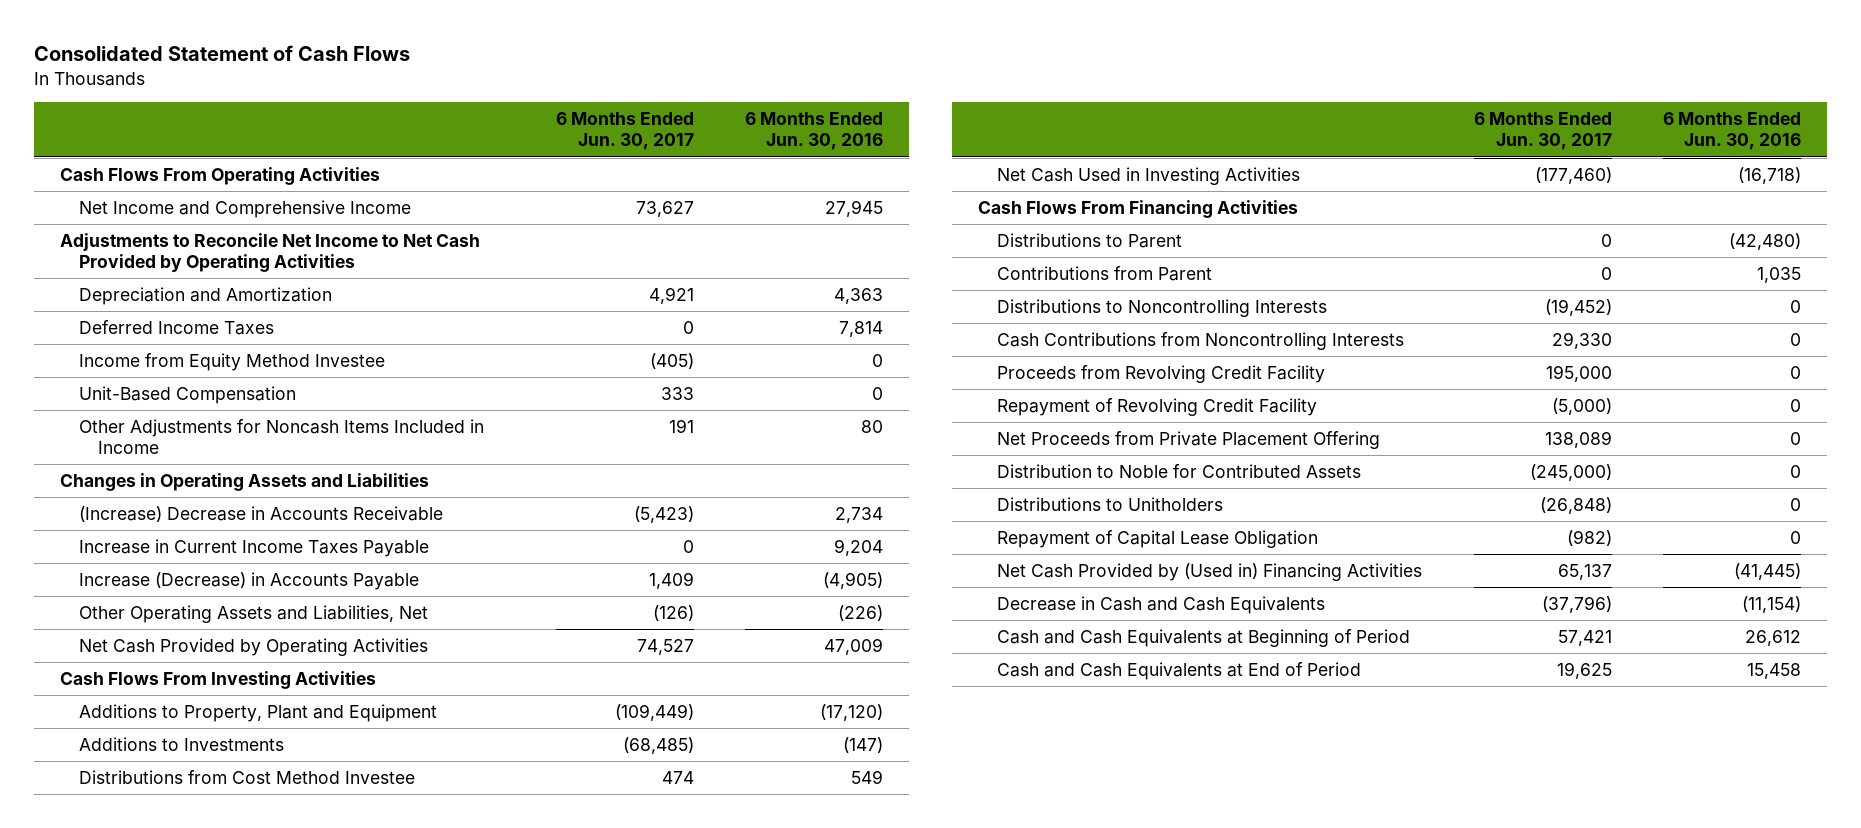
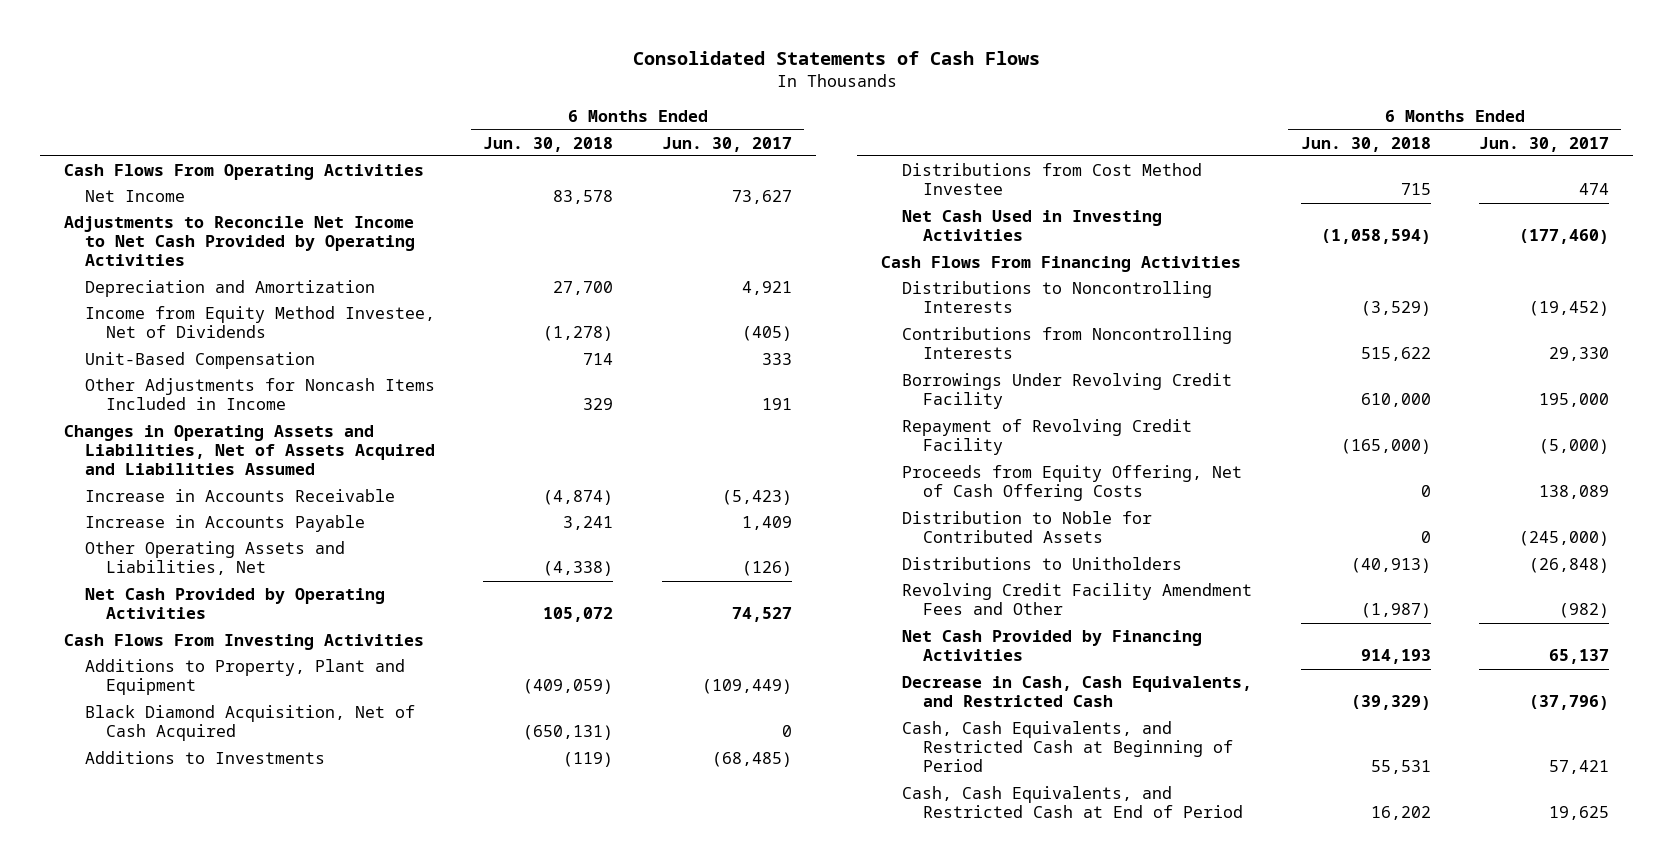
- Consolidated Statement of Cash Flows
+ Consolidated Statements of Cash Flows
- | 6 Months Ended Jun. 30, 2017 | 6 Months Ended Jun. 30, 2016
+ | 6 Months Ended Jun. 30, 2018 | 6 Months Ended Jun. 30, 2017
- Net Income and Comprehensive Income | 73,627 | 27,945
+ Net Income | 83,578 | 73,627
- Deferred Income Taxes | 0 | 7,814
- Income from Equity Method Investee | (405) | 0
+ Income from Equity Method Investee, Net of Dividends | (1,278) | (405)
- Changes in Operating Assets and Liabilities
- (Increase) Decrease in Accounts Receivable | (5,423) | 2,734
- Increase in Current Income Taxes Payable | 0 | 9,204
- Increase (Decrease) in Accounts Payable | 1,409 | (4,905)
+ Changes in Operating Assets and Liabilities, Net of Assets Acquired and Liabilities Assumed
+ Increase in Accounts Receivable | (4,874) | (5,423)
+ Increase in Accounts Payable | 3,241 | 1,409
+ Black Diamond Acquisition, Net of Cash Acquired | (650,131) | 0
- Distributions to Parent | 0 | (42,480)
- Contributions from Parent | 0 | 1,035
- Cash Contributions from Noncontrolling Interests | 29,330 | 0
- Proceeds from Revolving Credit Facility | 195,000 | 0
+ Contributions from Noncontrolling Interests | 515,622 | 29,330
+ Borrowings Under Revolving Credit Facility | 610,000 | 195,000
- Net Proceeds from Private Placement Offering | 138,089 | 0
+ Proceeds from Equity Offering, Net of Cash Offering Costs | 0 | 138,089
- Repayment of Capital Lease Obligation | (982) | 0
- Net Cash Provided by (Used in) Financing Activities | 65,137 | (41,445)
- Decrease in Cash and Cash Equivalents | (37,796) | (11,154)
- Cash and Cash Equivalents at Beginning of Period | 57,421 | 26,612
- Cash and Cash Equivalents at End of Period | 19,625 | 15,458
+ Revolving Credit Facility Amendment Fees and Other | (1,987) | (982)
+ Net Cash Provided by Financing Activities | 914,193 | 65,137
+ Decrease in Cash, Cash Equivalents, and Restricted Cash | (39,329) | (37,796)
+ Cash, Cash Equivalents, and Restricted Cash at Beginning of Period | 55,531 | 57,421
+ Cash, Cash Equivalents, and Restricted Cash at End of Period | 16,202 | 19,625

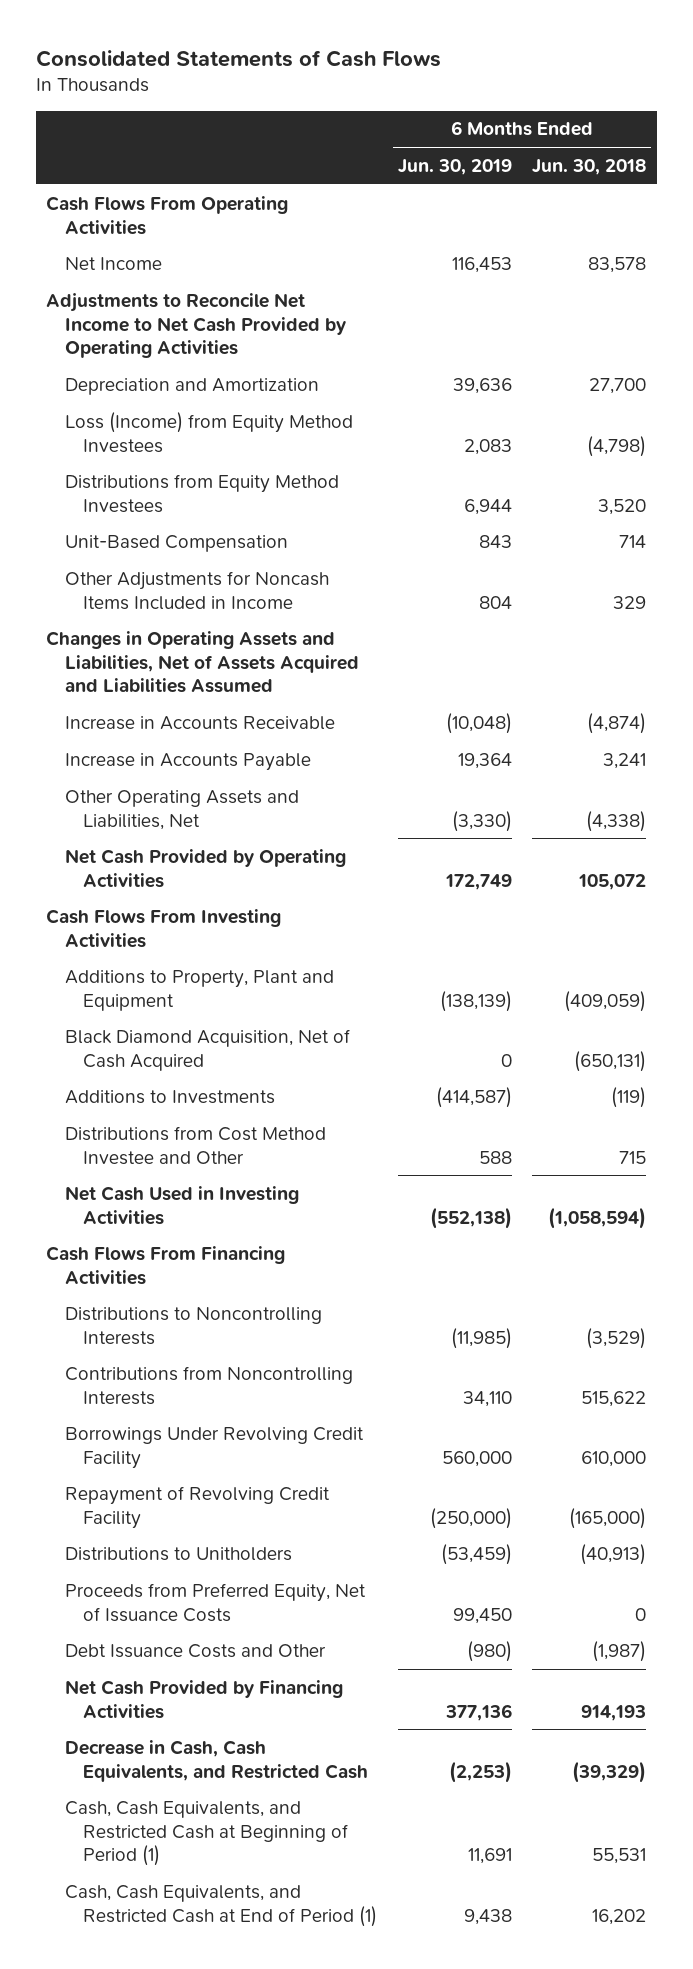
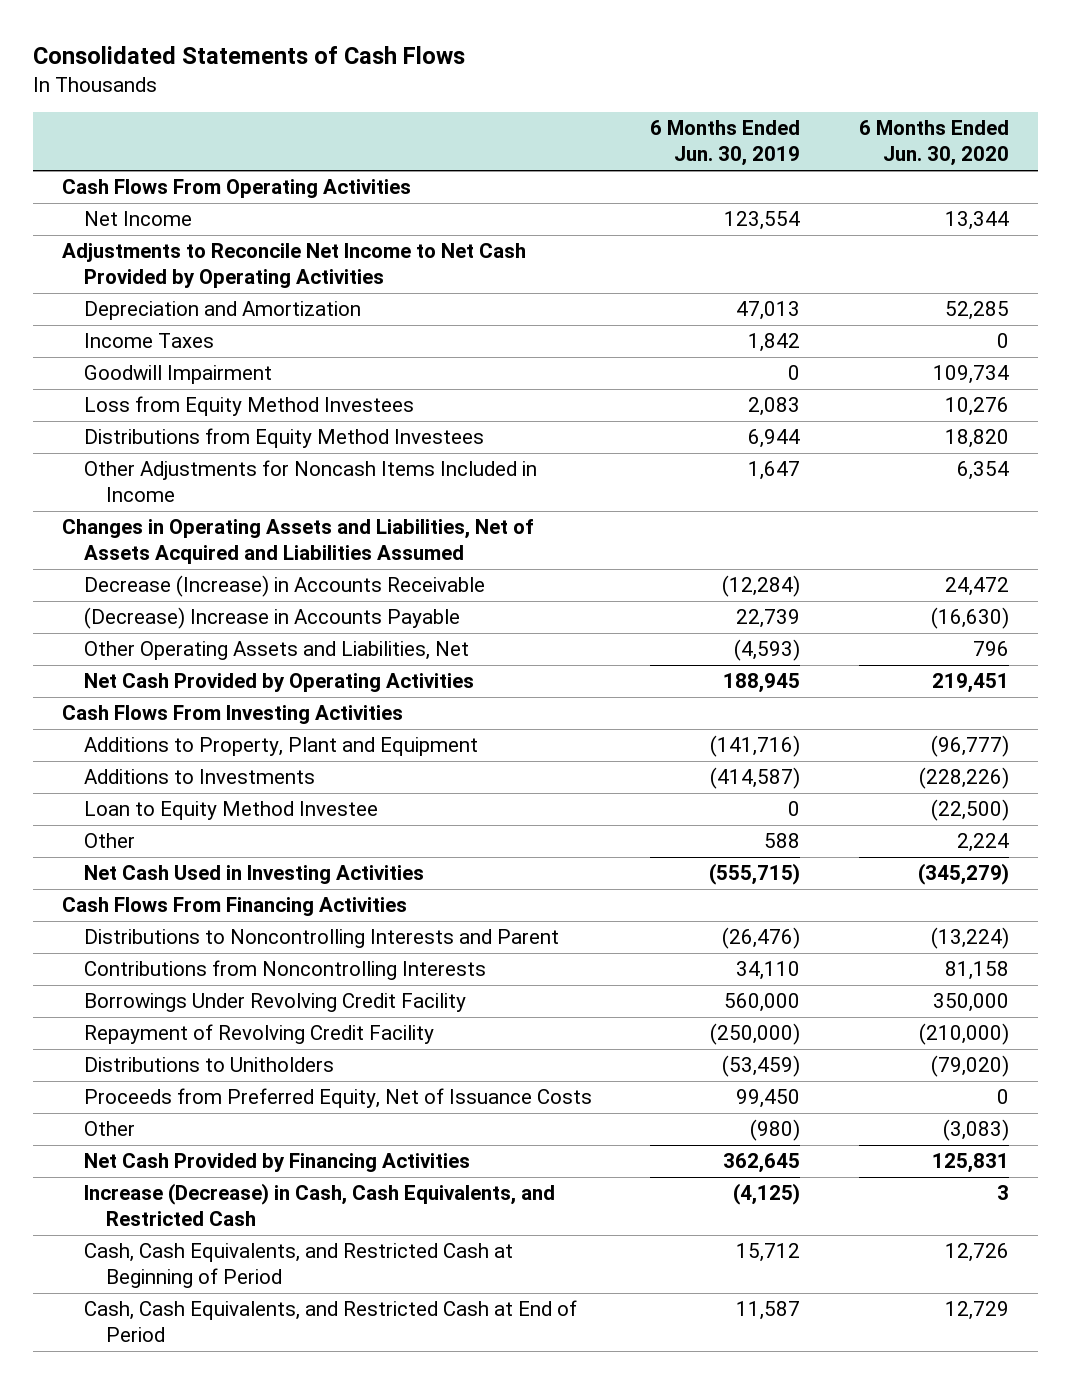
- | 6 Months Ended Jun. 30, 2019 | 6 Months Ended Jun. 30, 2018
+ | 6 Months Ended Jun. 30, 2019 | 6 Months Ended Jun. 30, 2020
- Net Income | 116,453 | 83,578
+ Net Income | 123,554 | 13,344
- Depreciation and Amortization | 39,636 | 27,700
- Loss (Income) from Equity Method Investees | 2,083 | (4,798)
+ Depreciation and Amortization | 47,013 | 52,285
+ Income Taxes | 1,842 | 0
+ Goodwill Impairment | 0 | 109,734
+ Loss from Equity Method Investees | 2,083 | 10,276
- Unit-Based Compensation | 843 | 714
- Other Adjustments for Noncash Items Included in Income | 804 | 329
+ Other Adjustments for Noncash Items Included in Income | 1,647 | 6,354
- Increase in Accounts Receivable | (10,048) | (4,874)
- Increase in Accounts Payable | 19,364 | 3,241
- Other Operating Assets and Liabilities, Net | (3,330) | (4,338)
- Net Cash Provided by Operating Activities | 172,749 | 105,072
+ Decrease (Increase) in Accounts Receivable | (12,284) | 24,472
+ (Decrease) Increase in Accounts Payable | 22,739 | (16,630)
+ Other Operating Assets and Liabilities, Net | (4,593) | 796
+ Net Cash Provided by Operating Activities | 188,945 | 219,451
- Additions to Property, Plant and Equipment | (138,139) | (409,059)
- Black Diamond Acquisition, Net of Cash Acquired | 0 | (650,131)
+ Additions to Property, Plant and Equipment | (141,716) | (96,777)
- Distributions from Cost Method Investee and Other | 588 | 715
- Net Cash Used in Investing Activities | (552,138) | (1,058,594)
+ Loan to Equity Method Investee | 0 | (22,500)
+ Other | 588 | 2,224
+ Net Cash Used in Investing Activities | (555,715) | (345,279)
- Distributions to Noncontrolling Interests | (11,985) | (3,529)
+ Distributions to Noncontrolling Interests and Parent | (26,476) | (13,224)
- Debt Issuance Costs and Other | (980) | (1,987)
- Net Cash Provided by Financing Activities | 377,136 | 914,193
- Decrease in Cash, Cash Equivalents, and Restricted Cash | (2,253) | (39,329)
- Cash, Cash Equivalents, and Restricted Cash at Beginning of Period (1) | 11,691 | 55,531
- Cash, Cash Equivalents, and Restricted Cash at End of Period (1) | 9,438 | 16,202
+ Other | (980) | (3,083)
+ Net Cash Provided by Financing Activities | 362,645 | 125,831
+ Increase (Decrease) in Cash, Cash Equivalents, and Restricted Cash | (4,125) | 3
+ Cash, Cash Equivalents, and Restricted Cash at Beginning of Period | 15,712 | 12,726
+ Cash, Cash Equivalents, and Restricted Cash at End of Period | 11,587 | 12,729

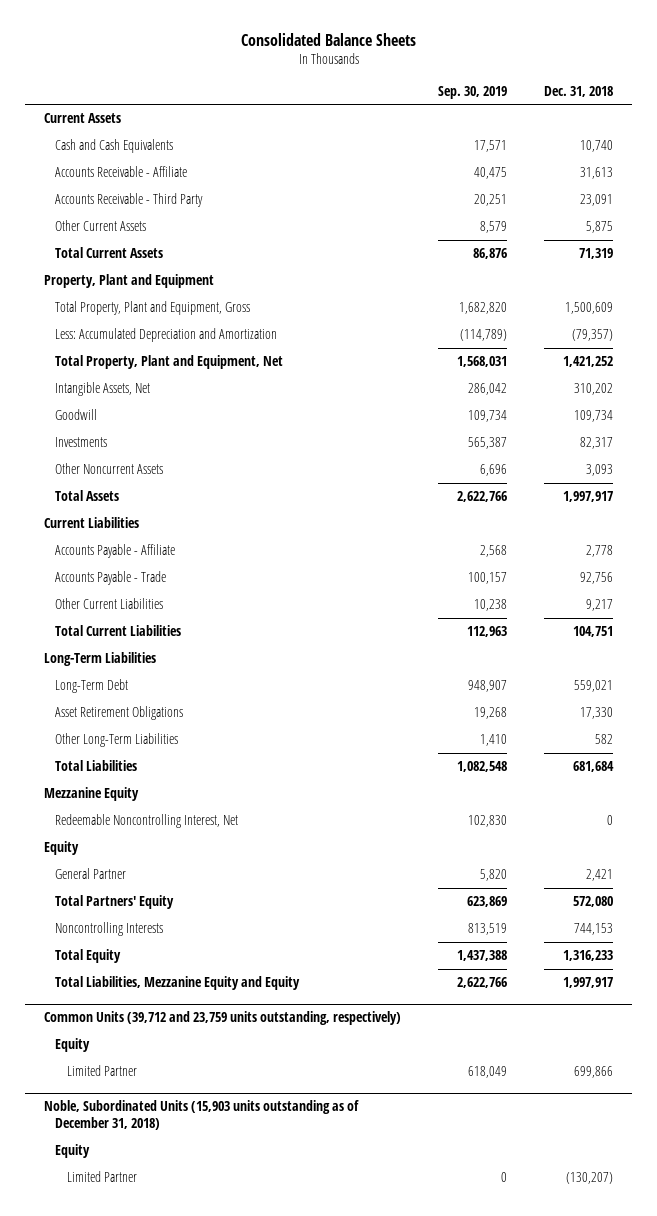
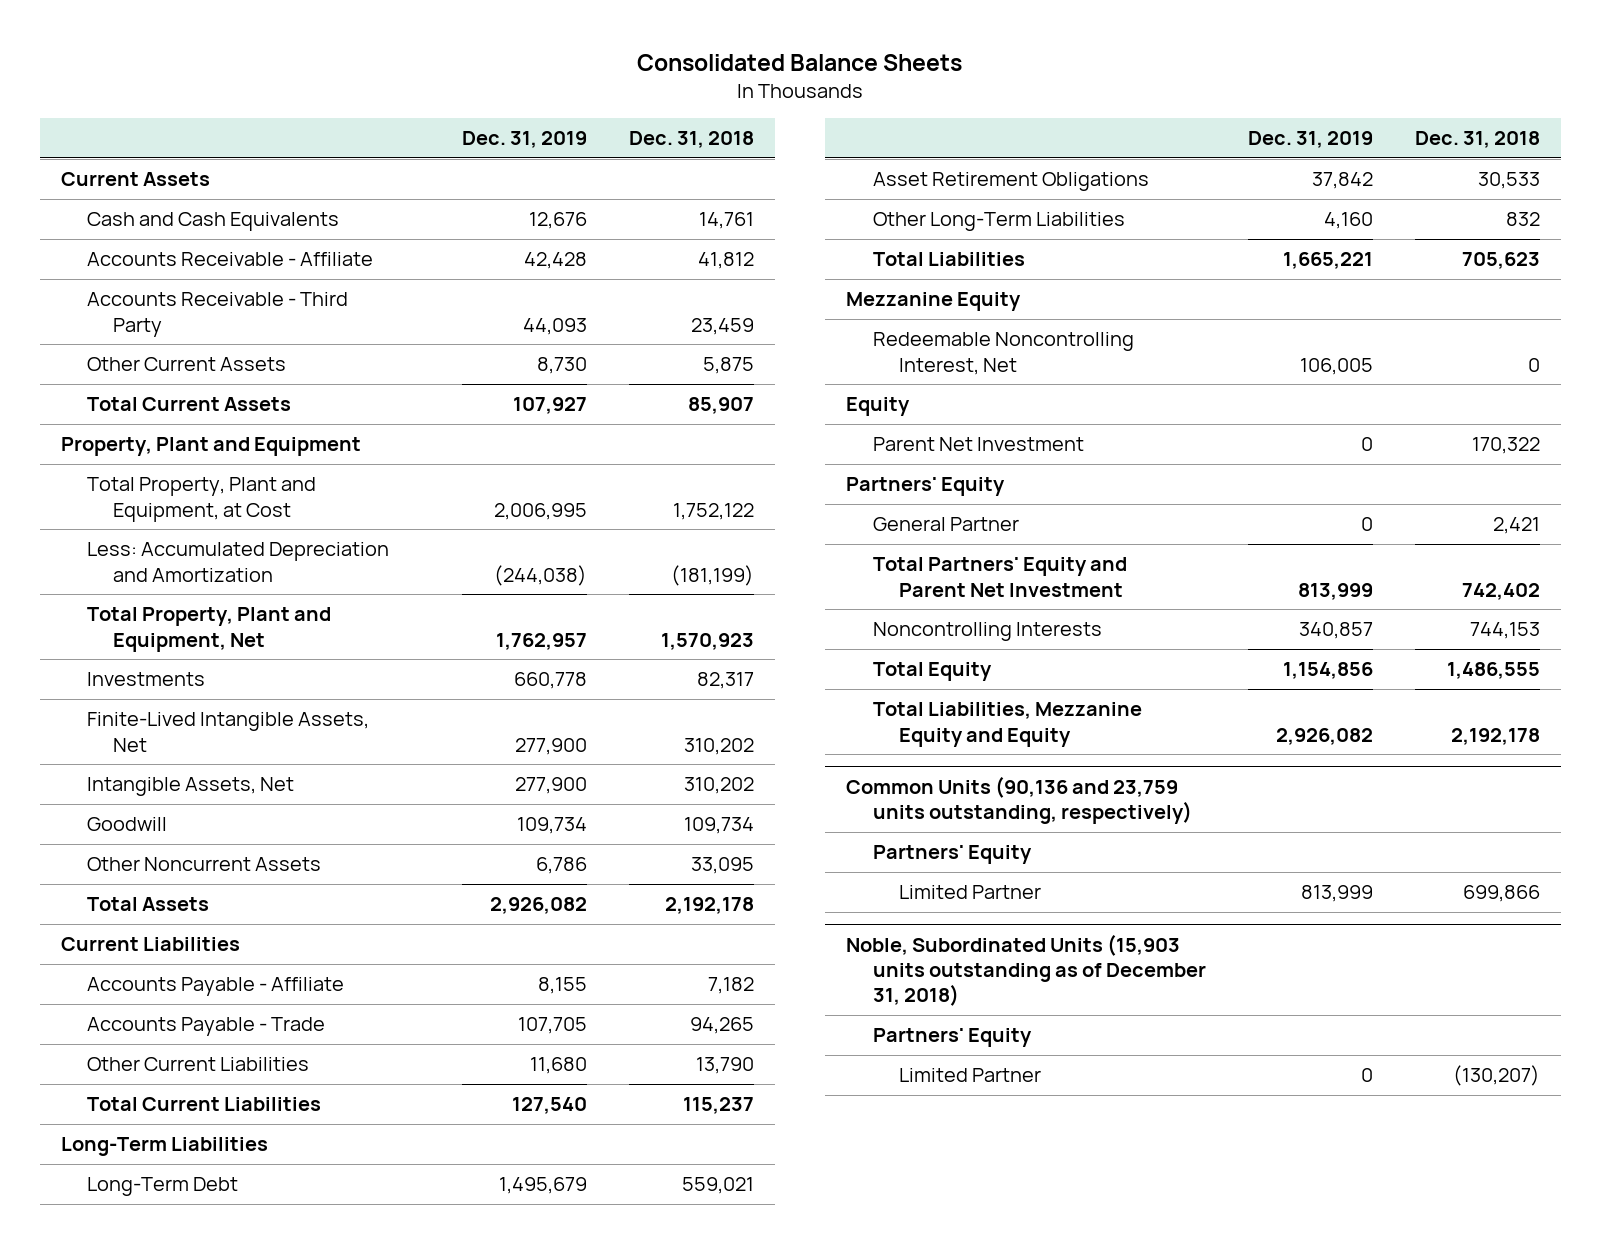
- | Sep. 30, 2019 | Dec. 31, 2018
+ | Dec. 31, 2019 | Dec. 31, 2018
- Cash and Cash Equivalents | 17,571 | 10,740
- Accounts Receivable - Affiliate | 40,475 | 31,613
- Accounts Receivable - Third Party | 20,251 | 23,091
+ Cash and Cash Equivalents | 12,676 | 14,761
+ Accounts Receivable - Affiliate | 42,428 | 41,812
+ Accounts Receivable - Third Party | 44,093 | 23,459
- Total Current Assets | 86,876 | 71,319
+ Total Current Assets | 107,927 | 85,907
- Total Property, Plant and Equipment, Gross | 1,682,820 | 1,500,609
- Less: Accumulated Depreciation and Amortization | (114,789) | (79,357)
- Total Property, Plant and Equipment, Net | 1,568,031 | 1,421,252
+ Total Property, Plant and Equipment, at Cost | 2,006,995 | 1,752,122
+ Less: Accumulated Depreciation and Amortization | (244,038) | (181,199)
+ Total Property, Plant and Equipment, Net | 1,762,957 | 1,570,923
moved up: Investments | 660,778 | 82,317
+ Finite-Lived Intangible Assets, Net | 277,900 | 310,202
- Other Noncurrent Assets | 6,696 | 3,093
- Total Assets | 2,622,766 | 1,997,917
+ Other Noncurrent Assets | 6,786 | 33,095
+ Total Assets | 2,926,082 | 2,192,178
- Accounts Payable - Affiliate | 2,568 | 2,778
- Accounts Payable - Trade | 100,157 | 92,756
- Other Current Liabilities | 10,238 | 9,217
- Total Current Liabilities | 112,963 | 104,751
+ Accounts Payable - Affiliate | 8,155 | 7,182
+ Accounts Payable - Trade | 107,705 | 94,265
+ Other Current Liabilities | 11,680 | 13,790
+ Total Current Liabilities | 127,540 | 115,237
- Asset Retirement Obligations | 19,268 | 17,330
- Other Long-Term Liabilities | 1,410 | 582
- Total Liabilities | 1,082,548 | 681,684
+ Asset Retirement Obligations | 37,842 | 30,533
+ Other Long-Term Liabilities | 4,160 | 832
+ Total Liabilities | 1,665,221 | 705,623
+ Parent Net Investment | 0 | 170,322
+ Partners' Equity
- Total Partners' Equity | 623,869 | 572,080
+ Total Partners' Equity and Parent Net Investment | 813,999 | 742,402
- Total Equity | 1,437,388 | 1,316,233
- Total Liabilities, Mezzanine Equity and Equity | 2,622,766 | 1,997,917
- Common Units (39,712 and 23,759 units outstanding, respectively)
- Equity
+ Total Equity | 1,154,856 | 1,486,555
+ Total Liabilities, Mezzanine Equity and Equity | 2,926,082 | 2,192,178
+ Common Units (90,136 and 23,759 units outstanding, respectively)
+ Partners' Equity
@ Noble, Subordinated Units (15,903 units outstanding as of December 31, 2018)
- Equity
+ Partners' Equity

